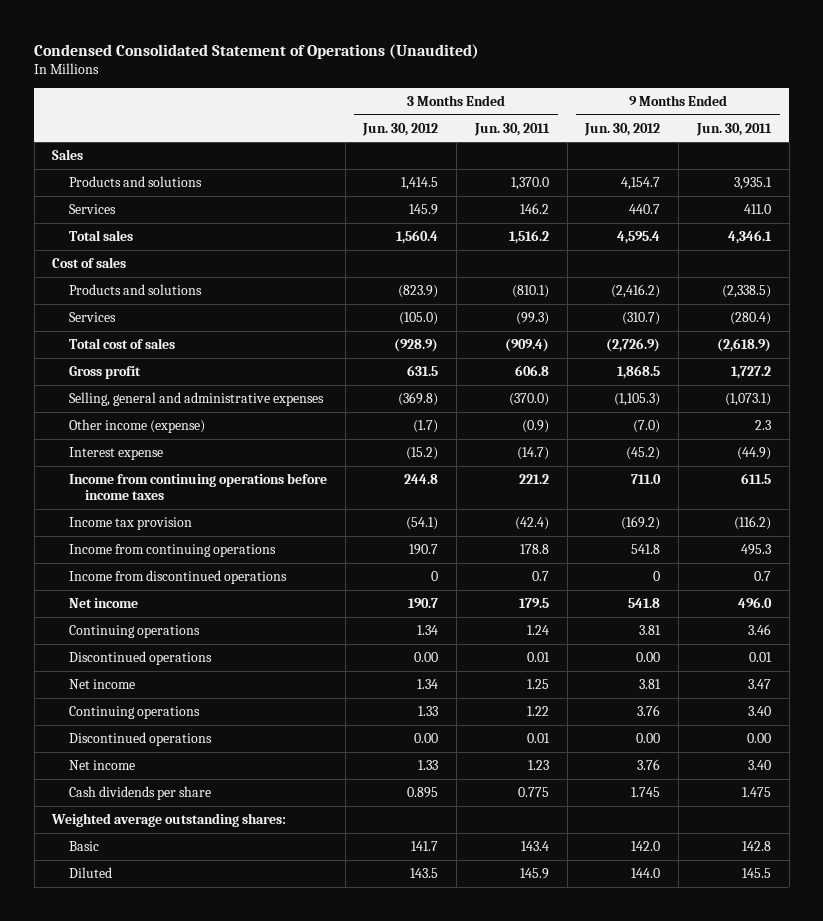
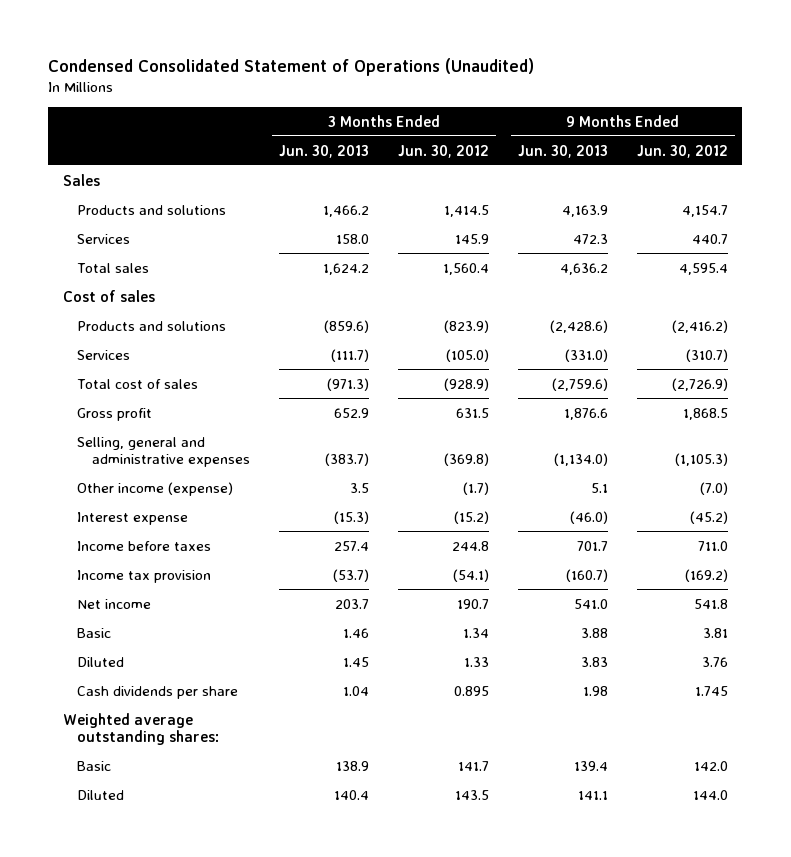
- | 3 Months Ended Jun. 30, 2012 | 3 Months Ended Jun. 30, 2011 | 9 Months Ended Jun. 30, 2012 | 9 Months Ended Jun. 30, 2011
+ | 3 Months Ended Jun. 30, 2013 | 3 Months Ended Jun. 30, 2012 | 9 Months Ended Jun. 30, 2013 | 9 Months Ended Jun. 30, 2012
- Income from continuing operations before income taxes | 244.8 | 221.2 | 711.0 | 611.5
+ Income before taxes | 257.4 | 244.8 | 701.7 | 711.0
- Income from continuing operations | 190.7 | 178.8 | 541.8 | 495.3
- Income from discontinued operations | 0 | 0.7 | 0 | 0.7
- Continuing operations | 1.34 | 1.24 | 3.81 | 3.46
- Discontinued operations | 0.00 | 0.01 | 0.00 | 0.01
- Net income | 1.34 | 1.25 | 3.81 | 3.47
- Continuing operations | 1.33 | 1.22 | 3.76 | 3.40
- Discontinued operations | 0.00 | 0.01 | 0.00 | 0.00
- Net income | 1.33 | 1.23 | 3.76 | 3.40
+ Basic | 1.46 | 1.34 | 3.88 | 3.81
+ Diluted | 1.45 | 1.33 | 3.83 | 3.76

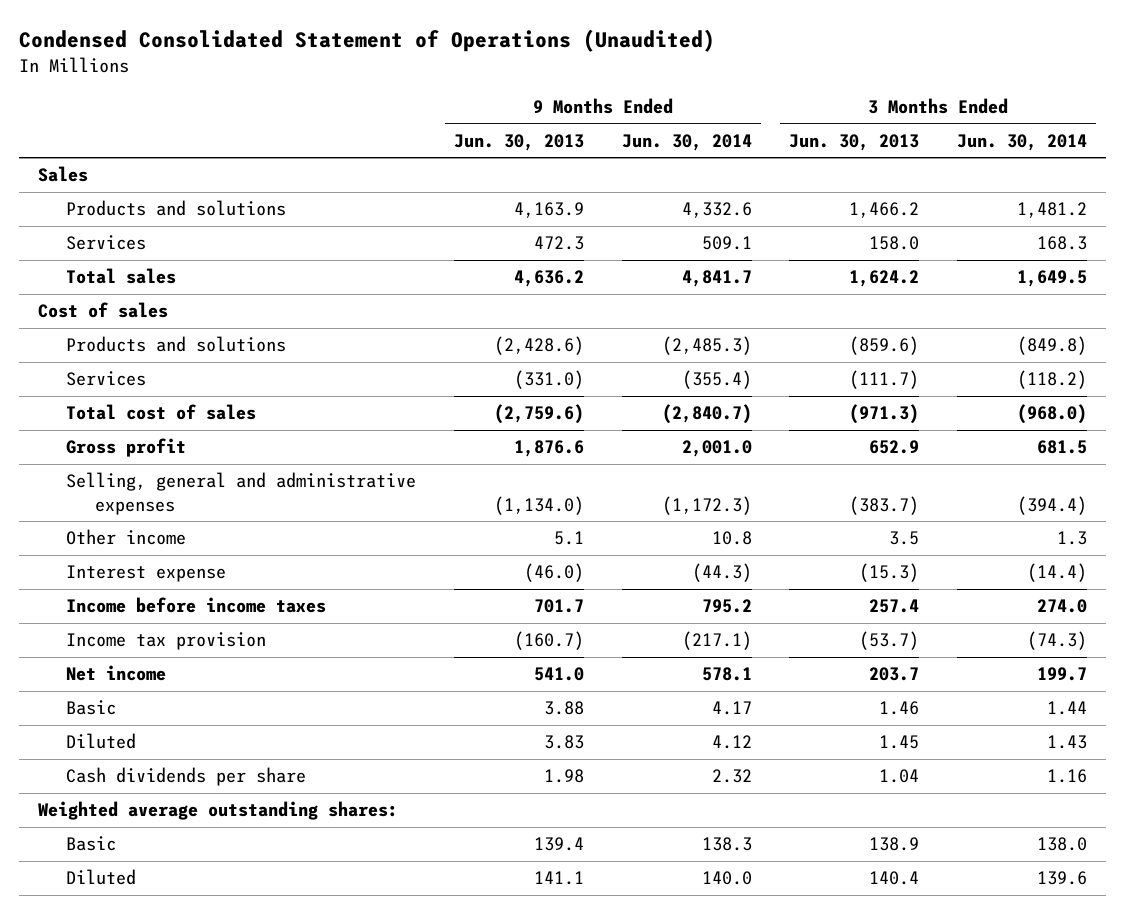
- | 3 Months Ended Jun. 30, 2013 | 3 Months Ended Jun. 30, 2012 | 9 Months Ended Jun. 30, 2013 | 9 Months Ended Jun. 30, 2012
+ | 9 Months Ended Jun. 30, 2013 | 9 Months Ended Jun. 30, 2014 | 3 Months Ended Jun. 30, 2013 | 3 Months Ended Jun. 30, 2014
- Other income (expense) | 3.5 | (1.7) | 5.1 | (7.0)
+ Other income | 5.1 | 10.8 | 3.5 | 1.3
- Income before taxes | 257.4 | 244.8 | 701.7 | 711.0
+ Income before income taxes | 701.7 | 795.2 | 257.4 | 274.0

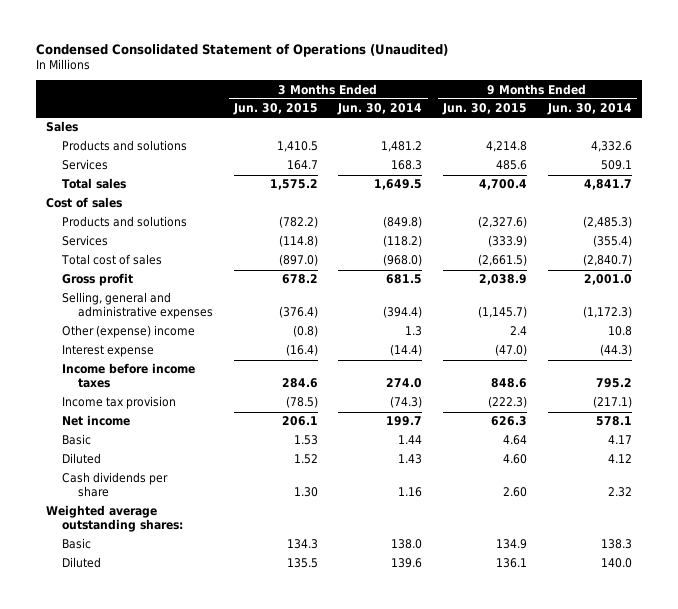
- | 9 Months Ended Jun. 30, 2013 | 9 Months Ended Jun. 30, 2014 | 3 Months Ended Jun. 30, 2013 | 3 Months Ended Jun. 30, 2014
+ | 3 Months Ended Jun. 30, 2015 | 3 Months Ended Jun. 30, 2014 | 9 Months Ended Jun. 30, 2015 | 9 Months Ended Jun. 30, 2014
- Other income | 5.1 | 10.8 | 3.5 | 1.3
+ Other (expense) income | (0.8) | 1.3 | 2.4 | 10.8

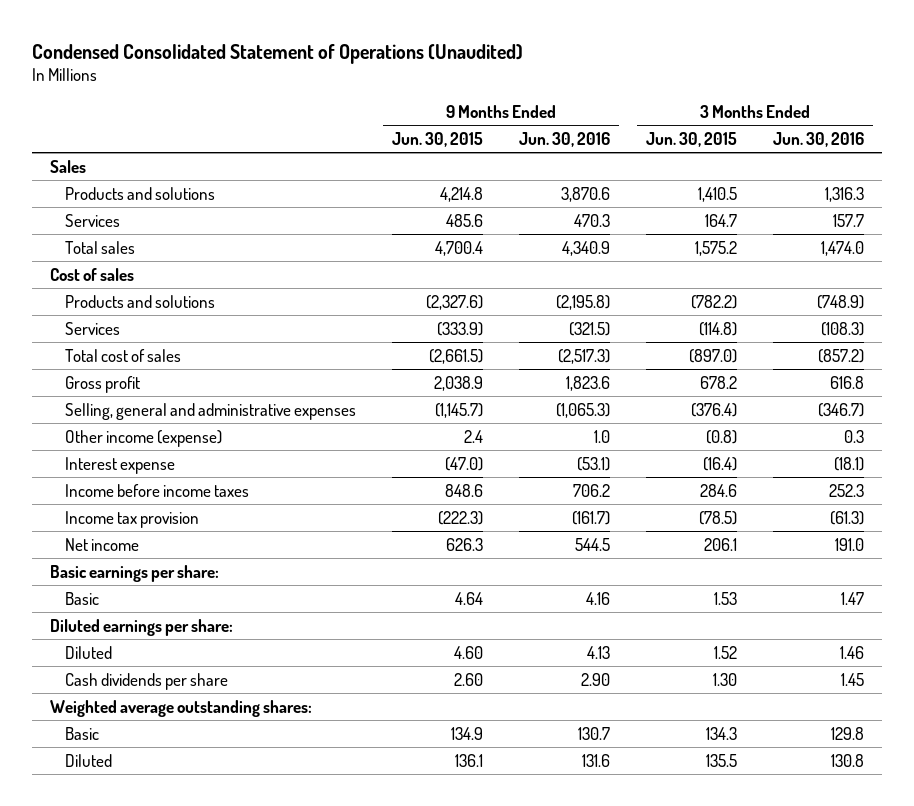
- | 3 Months Ended Jun. 30, 2015 | 3 Months Ended Jun. 30, 2014 | 9 Months Ended Jun. 30, 2015 | 9 Months Ended Jun. 30, 2014
+ | 9 Months Ended Jun. 30, 2015 | 9 Months Ended Jun. 30, 2016 | 3 Months Ended Jun. 30, 2015 | 3 Months Ended Jun. 30, 2016
- Other (expense) income | (0.8) | 1.3 | 2.4 | 10.8
+ Other income (expense) | 2.4 | 1.0 | (0.8) | 0.3
+ Basic earnings per share:
+ Diluted earnings per share:

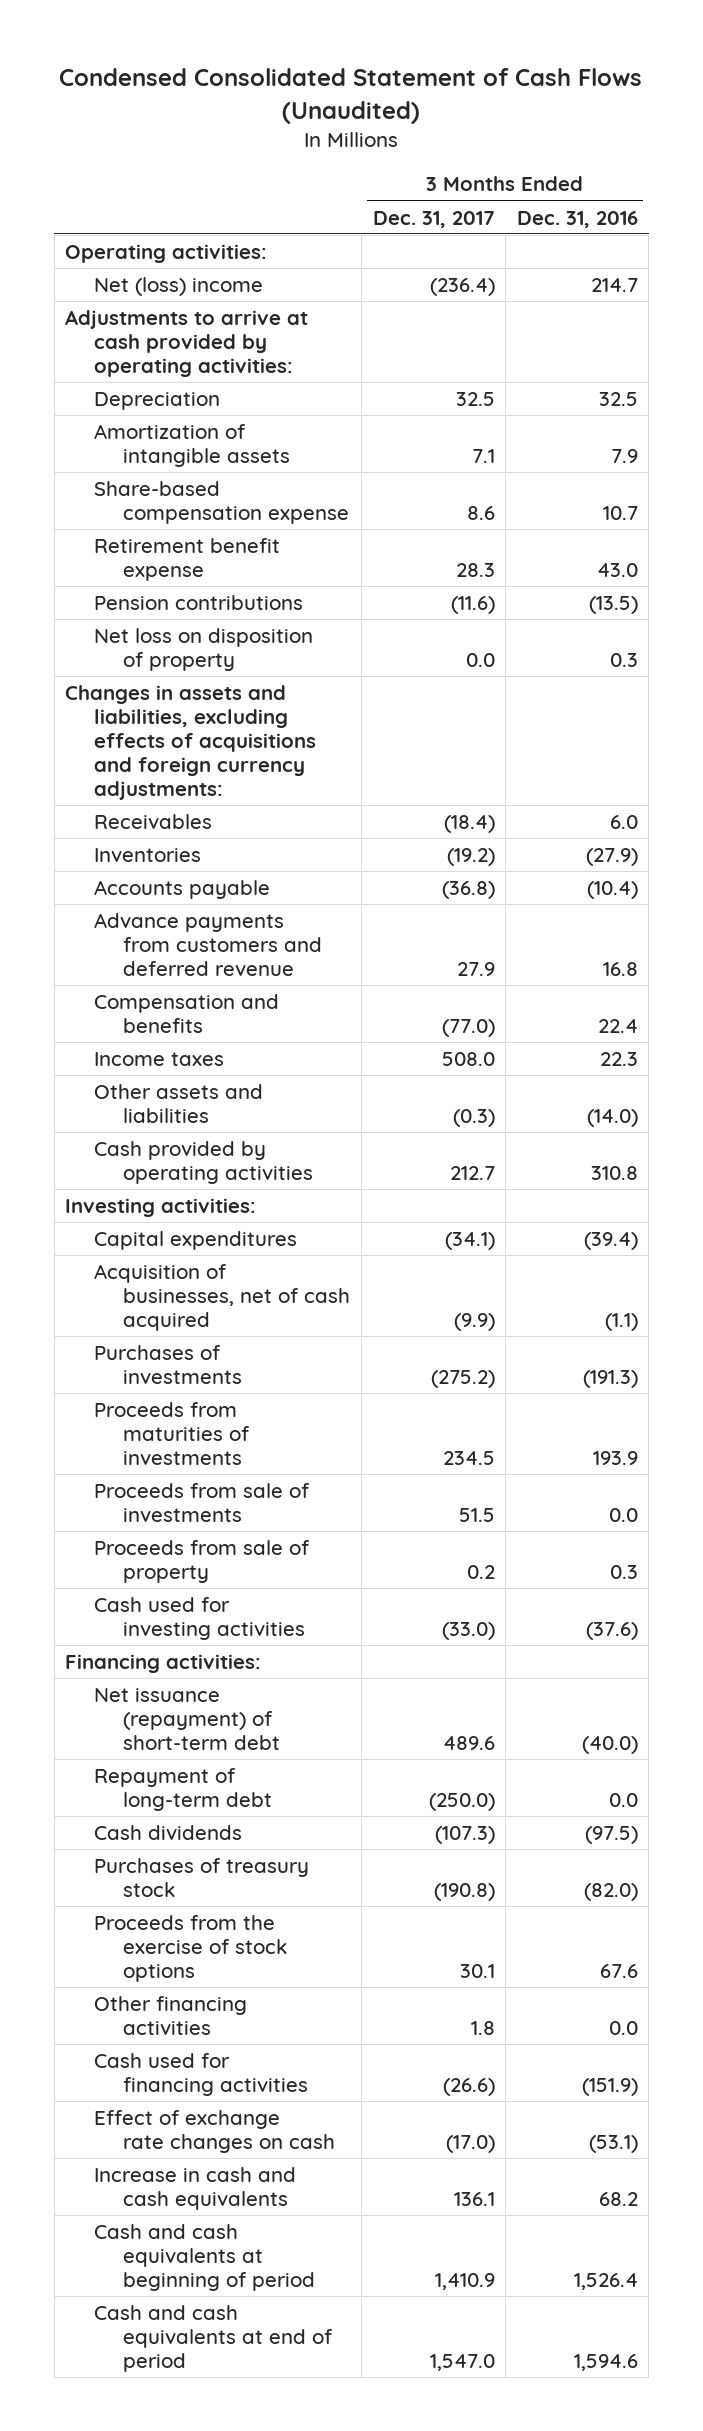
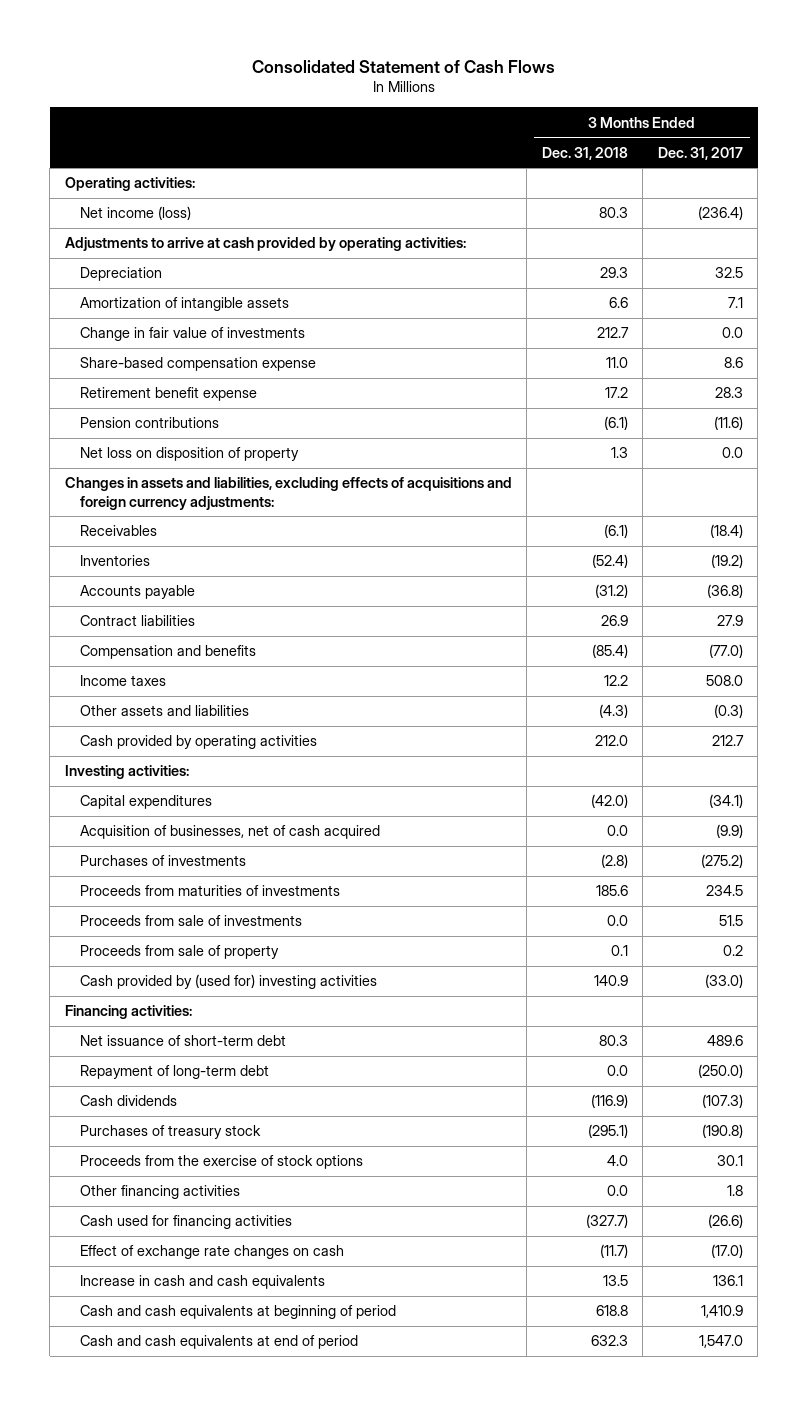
- Condensed Consolidated Statement of Cash Flows (Unaudited)
+ Consolidated Statement of Cash Flows
- | 3 Months Ended Dec. 31, 2017 | 3 Months Ended Dec. 31, 2016
+ | 3 Months Ended Dec. 31, 2018 | 3 Months Ended Dec. 31, 2017
- Net (loss) income | (236.4) | 214.7
+ Net income (loss) | 80.3 | (236.4)
+ Change in fair value of investments | 212.7 | 0.0
- Advance payments from customers and deferred revenue | 27.9 | 16.8
+ Contract liabilities | 26.9 | 27.9
- Cash used for investing activities | (33.0) | (37.6)
+ Cash provided by (used for) investing activities | 140.9 | (33.0)
- Net issuance (repayment) of short-term debt | 489.6 | (40.0)
+ Net issuance of short-term debt | 80.3 | 489.6

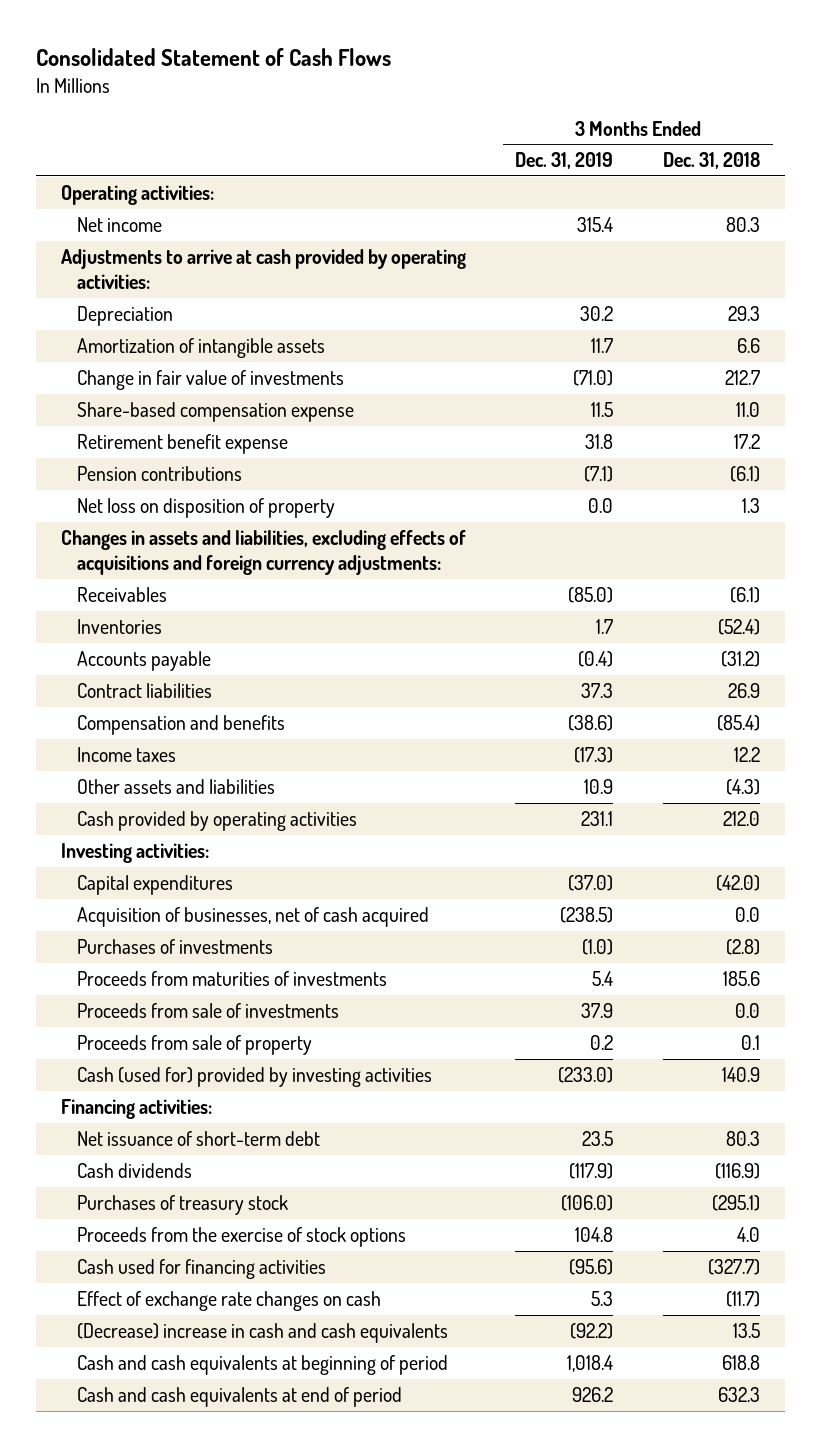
- | 3 Months Ended Dec. 31, 2018 | 3 Months Ended Dec. 31, 2017
+ | 3 Months Ended Dec. 31, 2019 | 3 Months Ended Dec. 31, 2018
- Net income (loss) | 80.3 | (236.4)
+ Net income | 315.4 | 80.3
- Cash provided by (used for) investing activities | 140.9 | (33.0)
+ Cash (used for) provided by investing activities | (233.0) | 140.9
- Repayment of long-term debt | 0.0 | (250.0)
- Other financing activities | 0.0 | 1.8
- Increase in cash and cash equivalents | 13.5 | 136.1
+ (Decrease) increase in cash and cash equivalents | (92.2) | 13.5

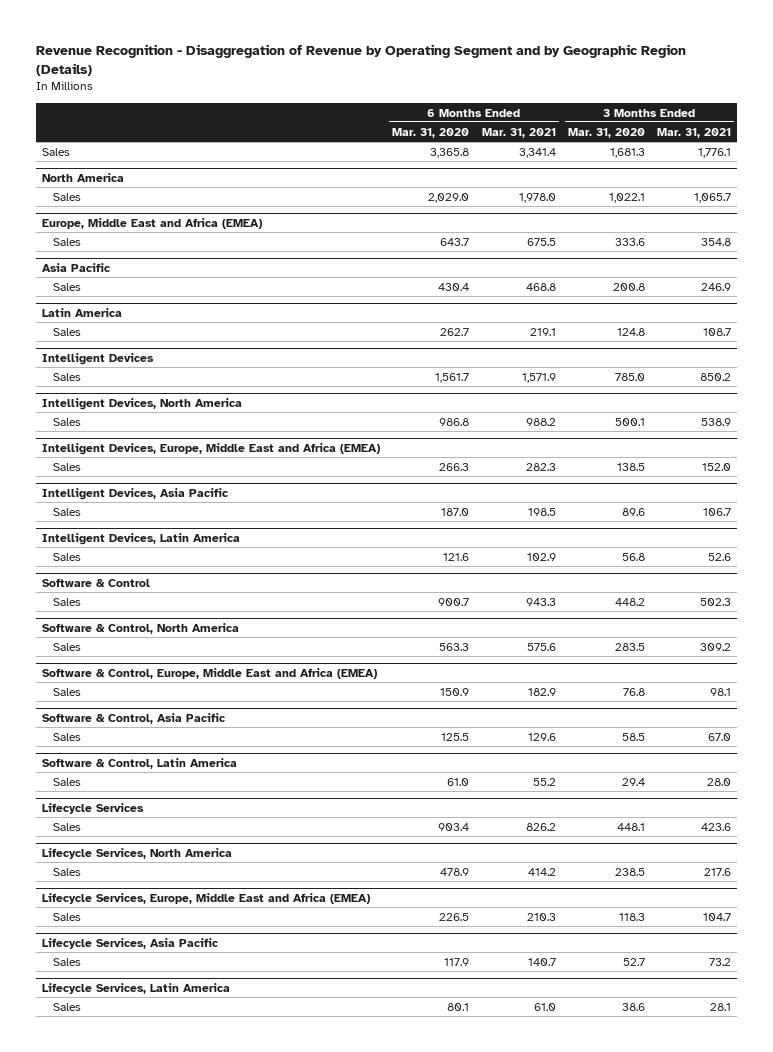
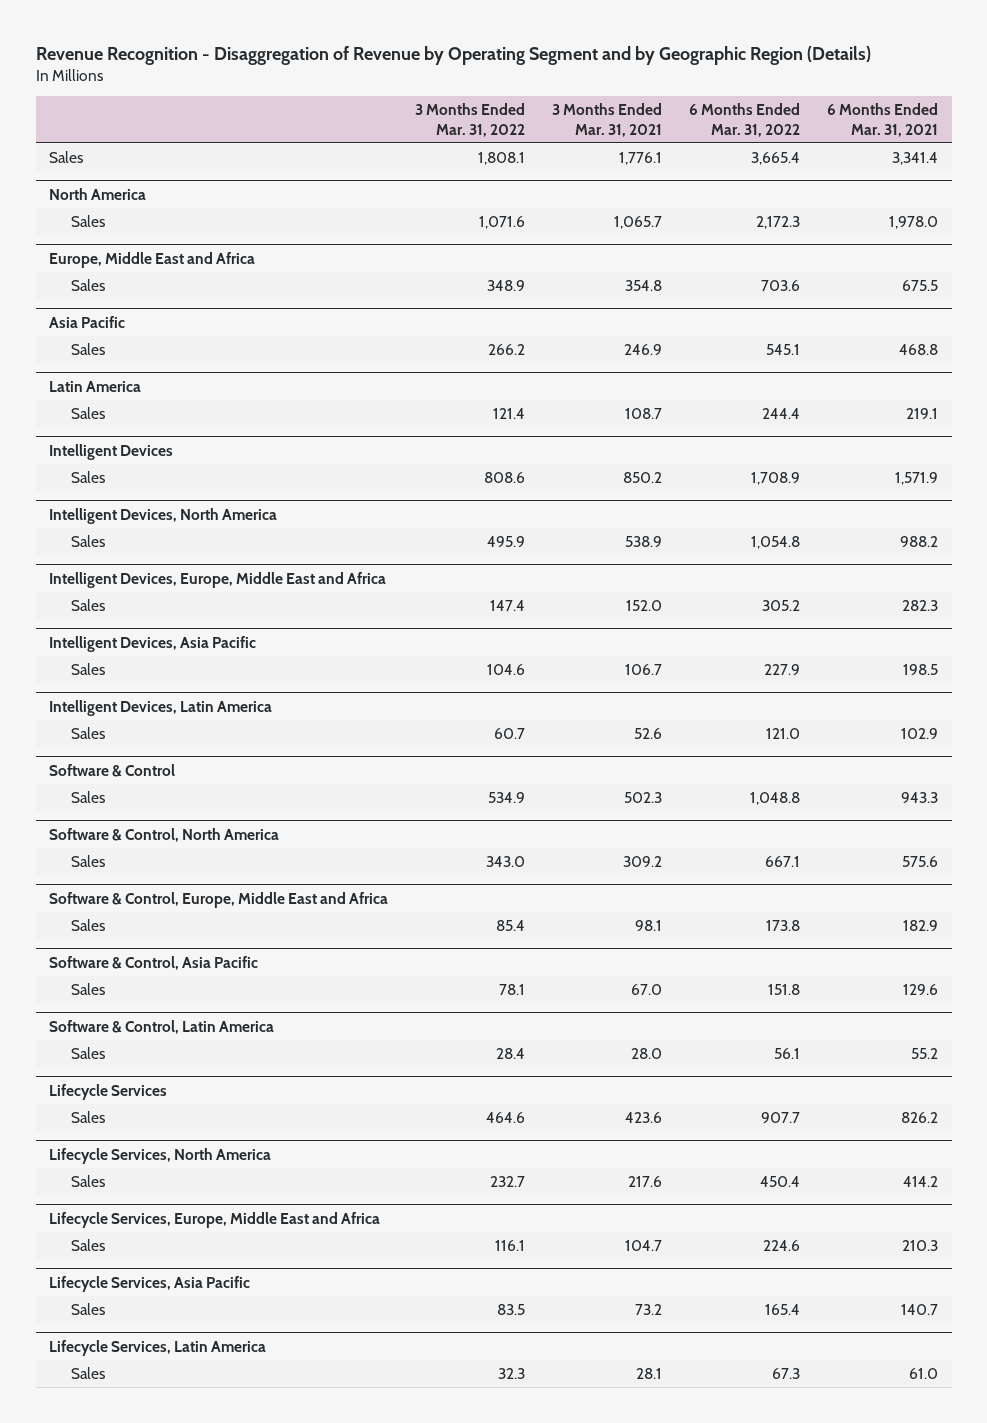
- | 6 Months Ended Mar. 31, 2020 | 6 Months Ended Mar. 31, 2021 | 3 Months Ended Mar. 31, 2020 | 3 Months Ended Mar. 31, 2021
+ | 3 Months Ended Mar. 31, 2022 | 3 Months Ended Mar. 31, 2021 | 6 Months Ended Mar. 31, 2022 | 6 Months Ended Mar. 31, 2021
- Europe, Middle East and Africa (EMEA)
+ Europe, Middle East and Africa
- Intelligent Devices, Europe, Middle East and Africa (EMEA)
+ Intelligent Devices, Europe, Middle East and Africa
- Software & Control, Europe, Middle East and Africa (EMEA)
+ Software & Control, Europe, Middle East and Africa
- Lifecycle Services, Europe, Middle East and Africa (EMEA)
+ Lifecycle Services, Europe, Middle East and Africa

